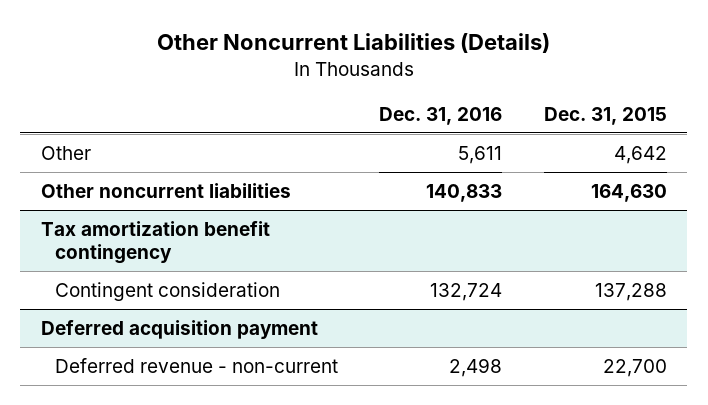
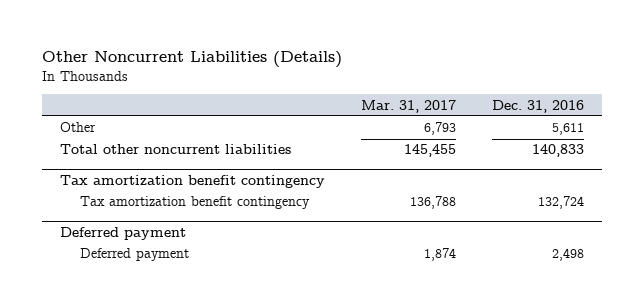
- | Dec. 31, 2016 | Dec. 31, 2015
+ | Mar. 31, 2017 | Dec. 31, 2016
- Other noncurrent liabilities | 140,833 | 164,630
+ Total other noncurrent liabilities | 145,455 | 140,833
@ Tax amortization benefit contingency
- Contingent consideration | 132,724 | 137,288
- Deferred acquisition payment
- Deferred revenue - non-current | 2,498 | 22,700
@ Tax amortization benefit contingency
+ Tax amortization benefit contingency | 136,788 | 132,724
+ Deferred payment
+ Deferred payment | 1,874 | 2,498

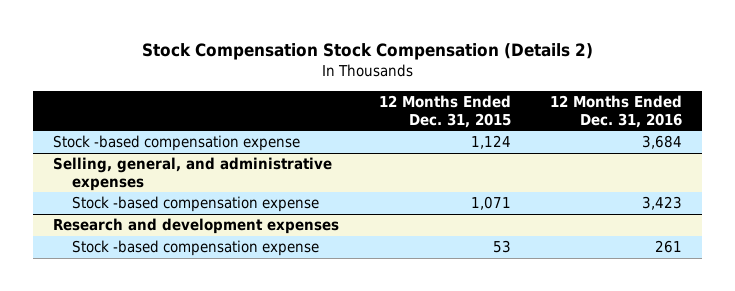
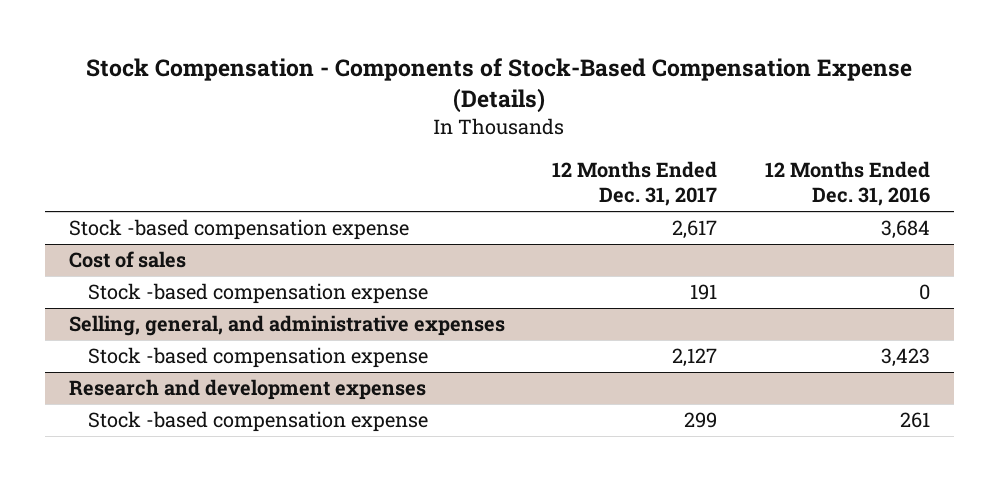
- Stock Compensation Stock Compensation (Details 2)
+ Stock Compensation - Components of Stock-Based Compensation Expense (Details)
- | 12 Months Ended Dec. 31, 2015 | 12 Months Ended Dec. 31, 2016
+ | 12 Months Ended Dec. 31, 2017 | 12 Months Ended Dec. 31, 2016
+ Cost of sales
+ Stock -based compensation expense | 191 | 0

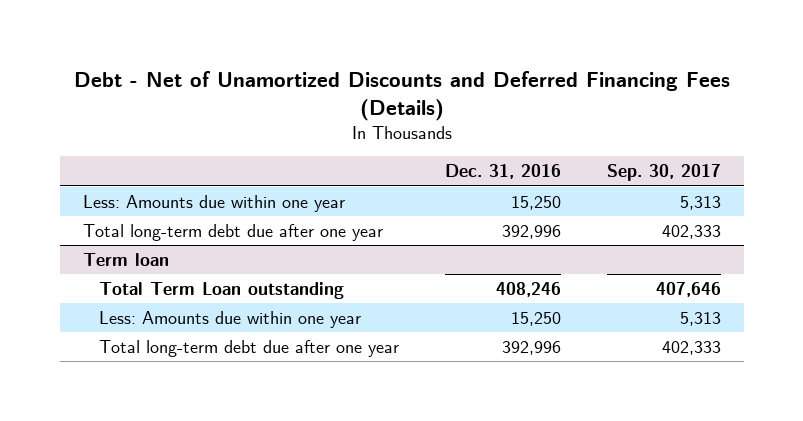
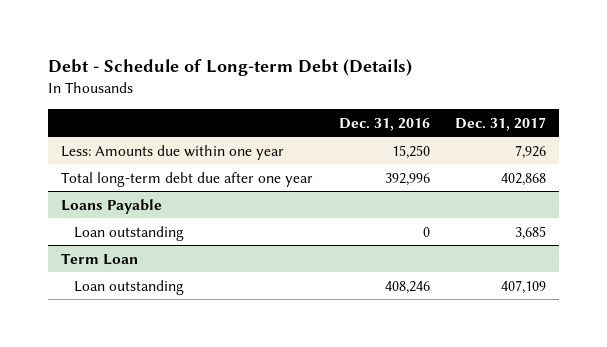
- Debt - Net of Unamortized Discounts and Deferred Financing Fees (Details)
+ Debt - Schedule of Long-term Debt (Details)
- | Dec. 31, 2016 | Sep. 30, 2017
+ | Dec. 31, 2016 | Dec. 31, 2017
- Term loan
- Total Term Loan outstanding | 408,246 | 407,646
- Less: Amounts due within one year | 15,250 | 5,313
- Total long-term debt due after one year | 392,996 | 402,333
+ Loans Payable
+ Loan outstanding | 0 | 3,685
+ Term Loan
+ Loan outstanding | 408,246 | 407,109

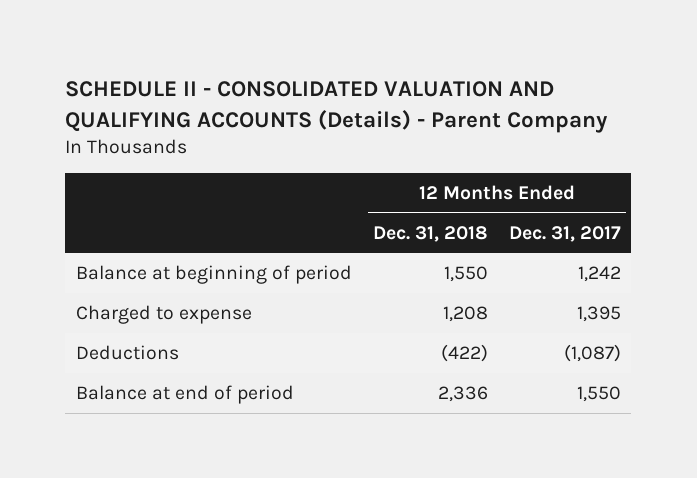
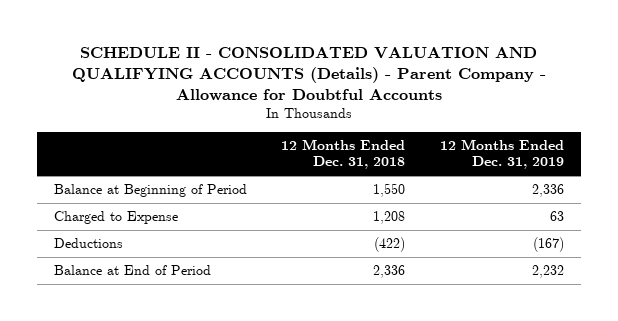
- SCHEDULE II - CONSOLIDATED VALUATION AND QUALIFYING ACCOUNTS (Details) - Parent Company
+ SCHEDULE II - CONSOLIDATED VALUATION AND QUALIFYING ACCOUNTS (Details) - Parent Company - Allowance for Doubtful Accounts
- | 12 Months Ended Dec. 31, 2018 | 12 Months Ended Dec. 31, 2017
+ | 12 Months Ended Dec. 31, 2018 | 12 Months Ended Dec. 31, 2019
- Balance at beginning of period | 1,550 | 1,242
- Charged to expense | 1,208 | 1,395
+ Balance at Beginning of Period | 1,550 | 2,336
+ Charged to Expense | 1,208 | 63
- Balance at end of period | 2,336 | 1,550
+ Balance at End of Period | 2,336 | 2,232

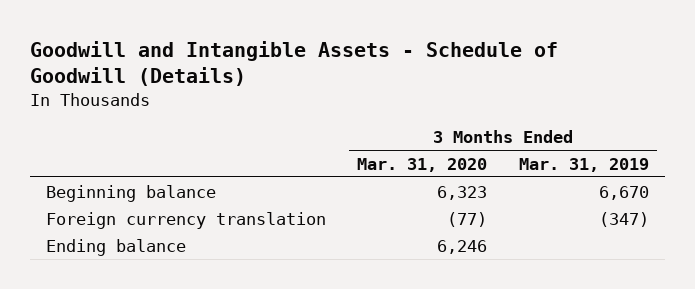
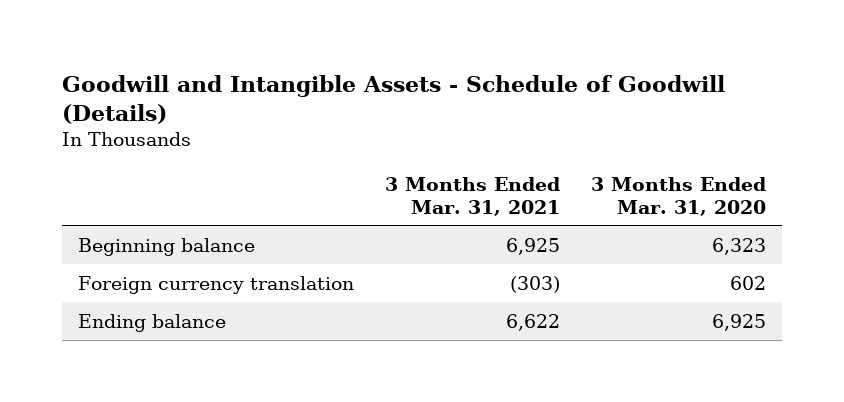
- | 3 Months Ended Mar. 31, 2020 | 3 Months Ended Mar. 31, 2019
+ | 3 Months Ended Mar. 31, 2021 | 3 Months Ended Mar. 31, 2020
- Foreign currency translation | (77) | (347)
- Ending balance | 6,246 |
+ Foreign currency translation | (303) | 602
+ Ending balance | 6,622 | 6,925

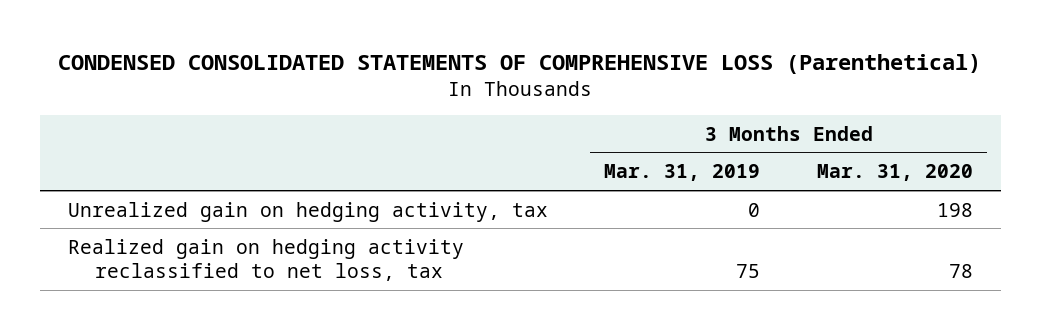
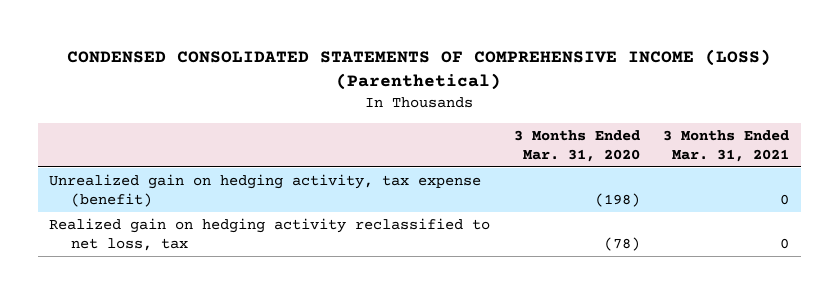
- CONDENSED CONSOLIDATED STATEMENTS OF COMPREHENSIVE LOSS (Parenthetical)
+ CONDENSED CONSOLIDATED STATEMENTS OF COMPREHENSIVE INCOME (LOSS) (Parenthetical)
- | 3 Months Ended Mar. 31, 2019 | 3 Months Ended Mar. 31, 2020
+ | 3 Months Ended Mar. 31, 2020 | 3 Months Ended Mar. 31, 2021
- Unrealized gain on hedging activity, tax | 0 | 198
- Realized gain on hedging activity reclassified to net loss, tax | 75 | 78
+ Unrealized gain on hedging activity, tax expense (benefit) | (198) | 0
+ Realized gain on hedging activity reclassified to net loss, tax | (78) | 0

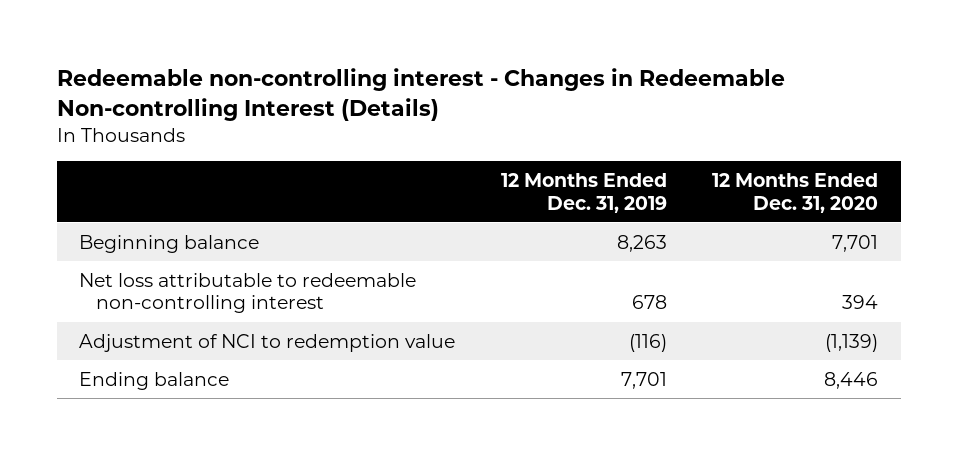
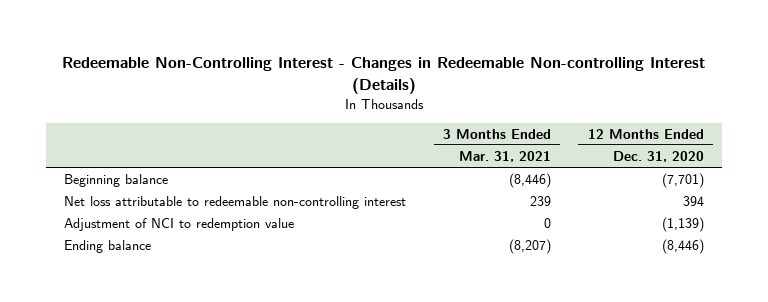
- Redeemable non-controlling interest - Changes in Redeemable Non-controlling Interest (Details)
+ Redeemable Non-Controlling Interest - Changes in Redeemable Non-controlling Interest (Details)
- | 12 Months Ended Dec. 31, 2019 | 12 Months Ended Dec. 31, 2020
+ | 3 Months Ended Mar. 31, 2021 | 12 Months Ended Dec. 31, 2020
- Beginning balance | 8,263 | 7,701
+ Beginning balance | (8,446) | (7,701)
- Ending balance | 7,701 | 8,446
+ Ending balance | (8,207) | (8,446)

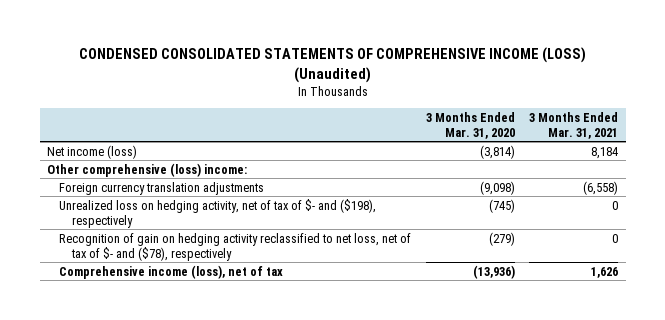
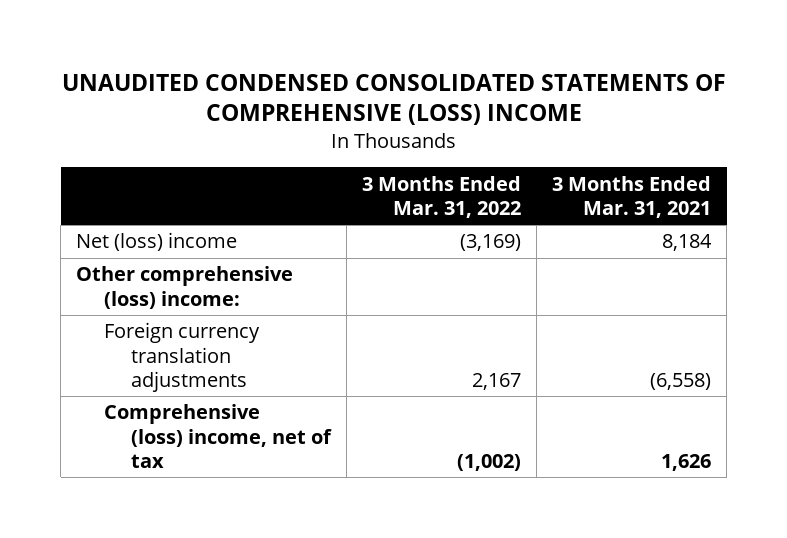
- CONDENSED CONSOLIDATED STATEMENTS OF COMPREHENSIVE INCOME (LOSS) (Unaudited)
+ UNAUDITED CONDENSED CONSOLIDATED STATEMENTS OF COMPREHENSIVE (LOSS) INCOME
- | 3 Months Ended Mar. 31, 2020 | 3 Months Ended Mar. 31, 2021
+ | 3 Months Ended Mar. 31, 2022 | 3 Months Ended Mar. 31, 2021
- Net income (loss) | (3,814) | 8,184
+ Net (loss) income | (3,169) | 8,184
- Unrealized loss on hedging activity, net of tax of $- and ($198), respectively | (745) | 0
- Recognition of gain on hedging activity reclassified to net loss, net of tax of $- and ($78), respectively | (279) | 0
- Comprehensive income (loss), net of tax | (13,936) | 1,626
+ Comprehensive (loss) income, net of tax | (1,002) | 1,626

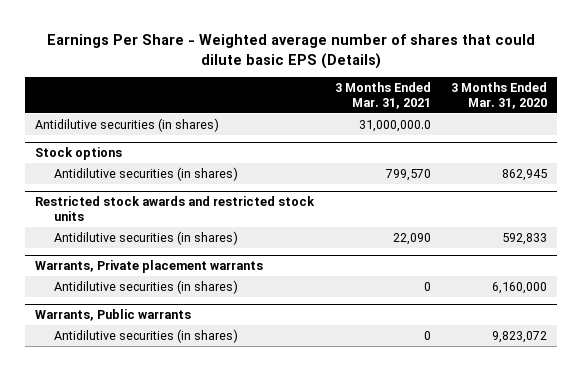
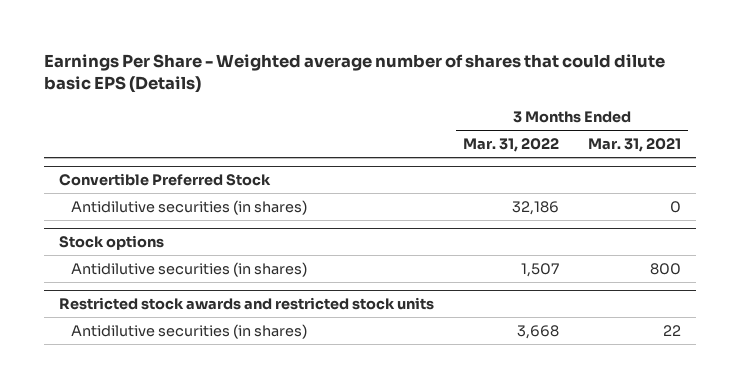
- | 3 Months Ended Mar. 31, 2021 | 3 Months Ended Mar. 31, 2020
+ | 3 Months Ended Mar. 31, 2022 | 3 Months Ended Mar. 31, 2021
- Antidilutive securities (in shares) | 31,000,000.0 |
+ Convertible Preferred Stock
+ Antidilutive securities (in shares) | 32,186 | 0
@ Stock options
- Antidilutive securities (in shares) | 799,570 | 862,945
+ Antidilutive securities (in shares) | 1,507 | 800
@ Restricted stock awards and restricted stock units
- Antidilutive securities (in shares) | 22,090 | 592,833
- Warrants, Private placement warrants
- Antidilutive securities (in shares) | 0 | 6,160,000
- Warrants, Public warrants
- Antidilutive securities (in shares) | 0 | 9,823,072
@ Restricted stock awards and restricted stock units
+ Antidilutive securities (in shares) | 3,668 | 22

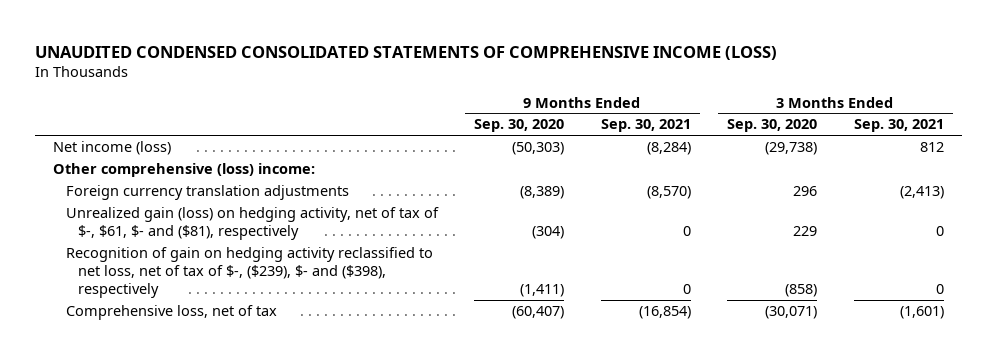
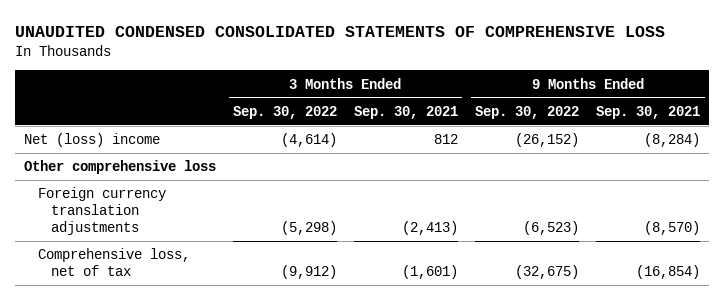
- UNAUDITED CONDENSED CONSOLIDATED STATEMENTS OF COMPREHENSIVE INCOME (LOSS)
+ UNAUDITED CONDENSED CONSOLIDATED STATEMENTS OF COMPREHENSIVE LOSS
- | 9 Months Ended Sep. 30, 2020 | 9 Months Ended Sep. 30, 2021 | 3 Months Ended Sep. 30, 2020 | 3 Months Ended Sep. 30, 2021
+ | 3 Months Ended Sep. 30, 2022 | 3 Months Ended Sep. 30, 2021 | 9 Months Ended Sep. 30, 2022 | 9 Months Ended Sep. 30, 2021
- Net income (loss) | (50,303) | (8,284) | (29,738) | 812
- Other comprehensive (loss) income:
+ Net (loss) income | (4,614) | 812 | (26,152) | (8,284)
+ Other comprehensive loss
- Unrealized gain (loss) on hedging activity, net of tax of $-, $61, $- and ($81), respectively | (304) | 0 | 229 | 0
- Recognition of gain on hedging activity reclassified to net loss, net of tax of $-, ($239), $- and ($398), respectively | (1,411) | 0 | (858) | 0

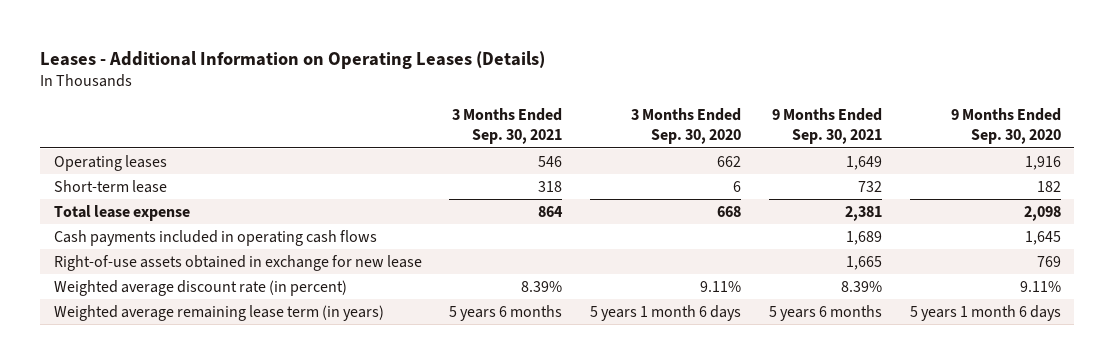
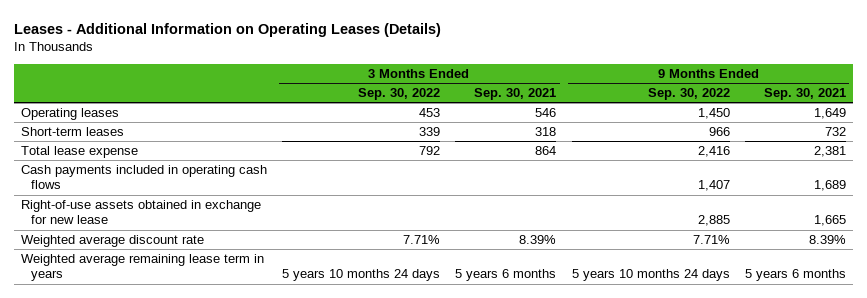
- | 3 Months Ended Sep. 30, 2021 | 3 Months Ended Sep. 30, 2020 | 9 Months Ended Sep. 30, 2021 | 9 Months Ended Sep. 30, 2020
+ | 3 Months Ended Sep. 30, 2022 | 3 Months Ended Sep. 30, 2021 | 9 Months Ended Sep. 30, 2022 | 9 Months Ended Sep. 30, 2021
- Short-term lease | 318 | 6 | 732 | 182
+ Short-term leases | 339 | 318 | 966 | 732
- Weighted average discount rate (in percent) | 8.39% | 9.11% | 8.39% | 9.11%
- Weighted average remaining lease term (in years) | 5 years 6 months | 5 years 1 month 6 days | 5 years 6 months | 5 years 1 month 6 days
+ Weighted average discount rate | 7.71% | 8.39% | 7.71% | 8.39%
+ Weighted average remaining lease term in years | 5 years 10 months 24 days | 5 years 6 months | 5 years 10 months 24 days | 5 years 6 months

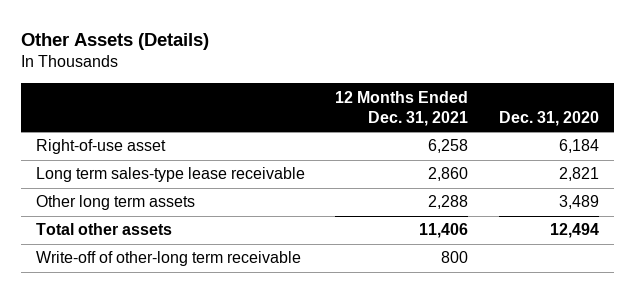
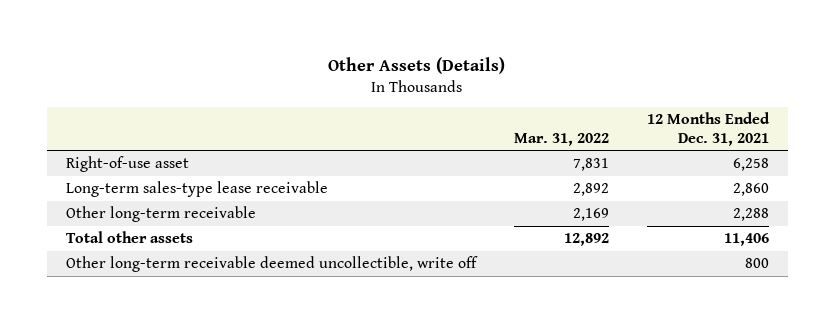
- | 12 Months Ended Dec. 31, 2021 | Dec. 31, 2020
+ | Mar. 31, 2022 | 12 Months Ended Dec. 31, 2021
- Long term sales-type lease receivable | 2,860 | 2,821
- Other long term assets | 2,288 | 3,489
+ Long-term sales-type lease receivable | 2,892 | 2,860
+ Other long-term receivable | 2,169 | 2,288
- Write-off of other-long term receivable | 800 |
+ Other long-term receivable deemed uncollectible, write off | | 800

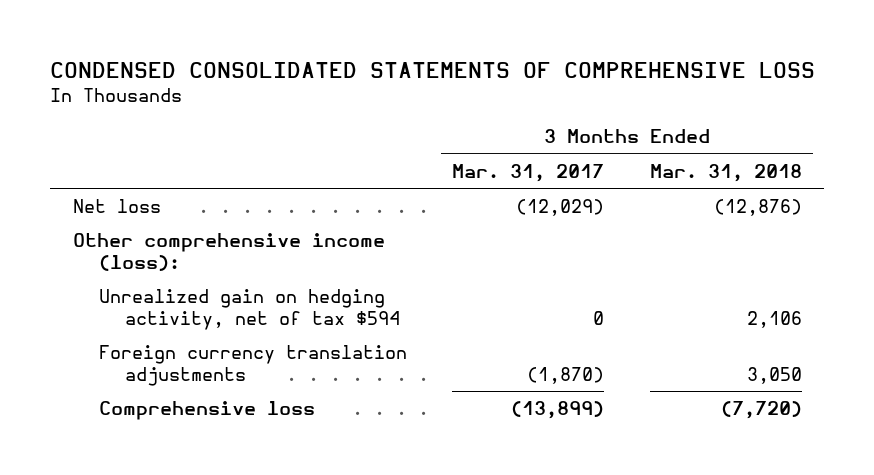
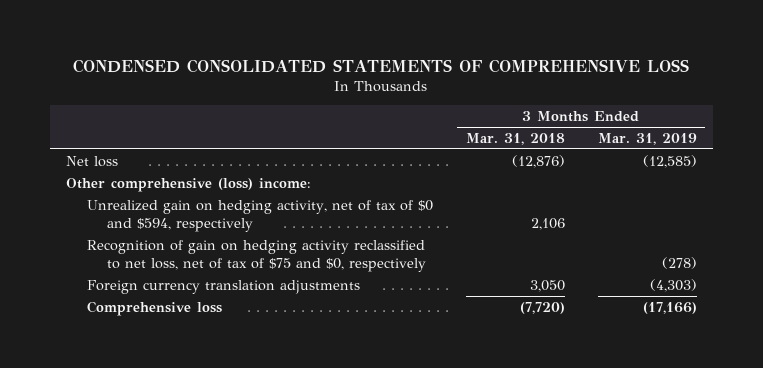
- | 3 Months Ended Mar. 31, 2017 | 3 Months Ended Mar. 31, 2018
+ | 3 Months Ended Mar. 31, 2018 | 3 Months Ended Mar. 31, 2019
- Other comprehensive income (loss):
- Unrealized gain on hedging activity, net of tax $594 | 0 | 2,106
+ Other comprehensive (loss) income:
+ Unrealized gain on hedging activity, net of tax of $0 and $594, respectively | 2,106 |
+ Recognition of gain on hedging activity reclassified to net loss, net of tax of $75 and $0, respectively | | (278)

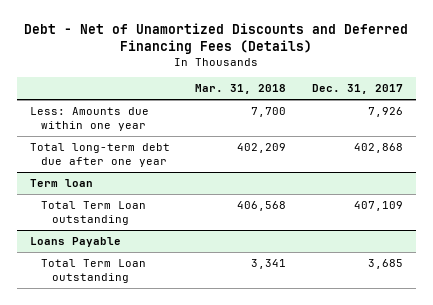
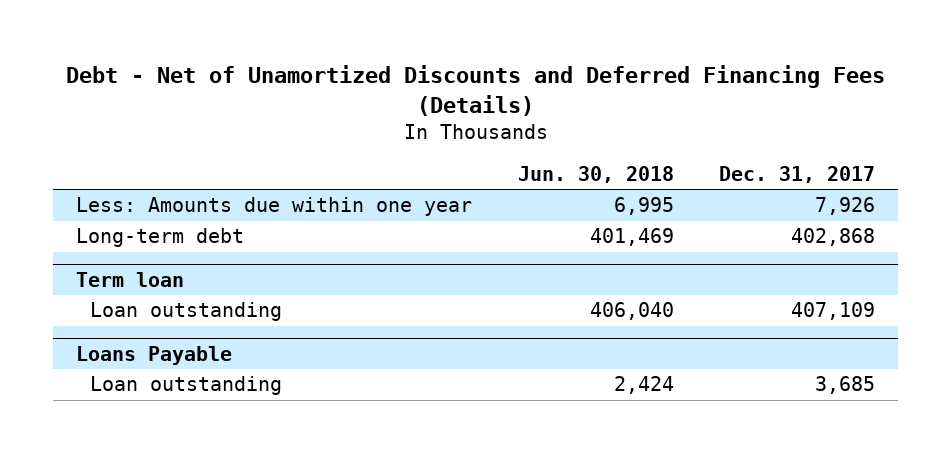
- | Mar. 31, 2018 | Dec. 31, 2017
+ | Jun. 30, 2018 | Dec. 31, 2017
- Total long-term debt due after one year | 402,209 | 402,868
+ Long-term debt | 401,469 | 402,868
@ Term loan
- Total Term Loan outstanding | 406,568 | 407,109
+ Loan outstanding | 406,040 | 407,109
@ Loans Payable
- Total Term Loan outstanding | 3,341 | 3,685
+ Loan outstanding | 2,424 | 3,685

